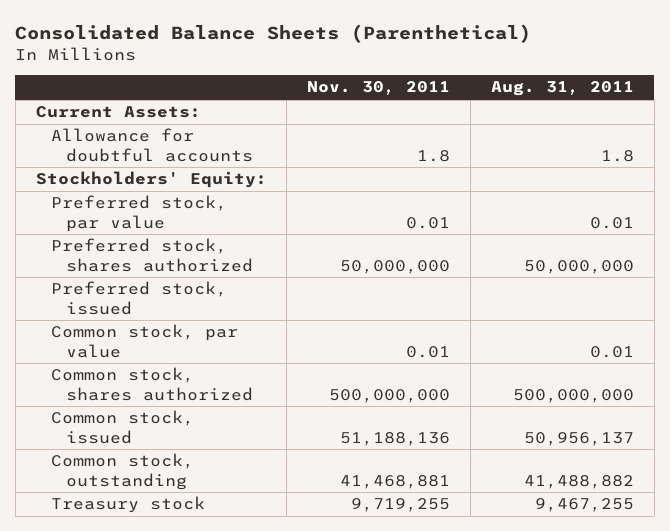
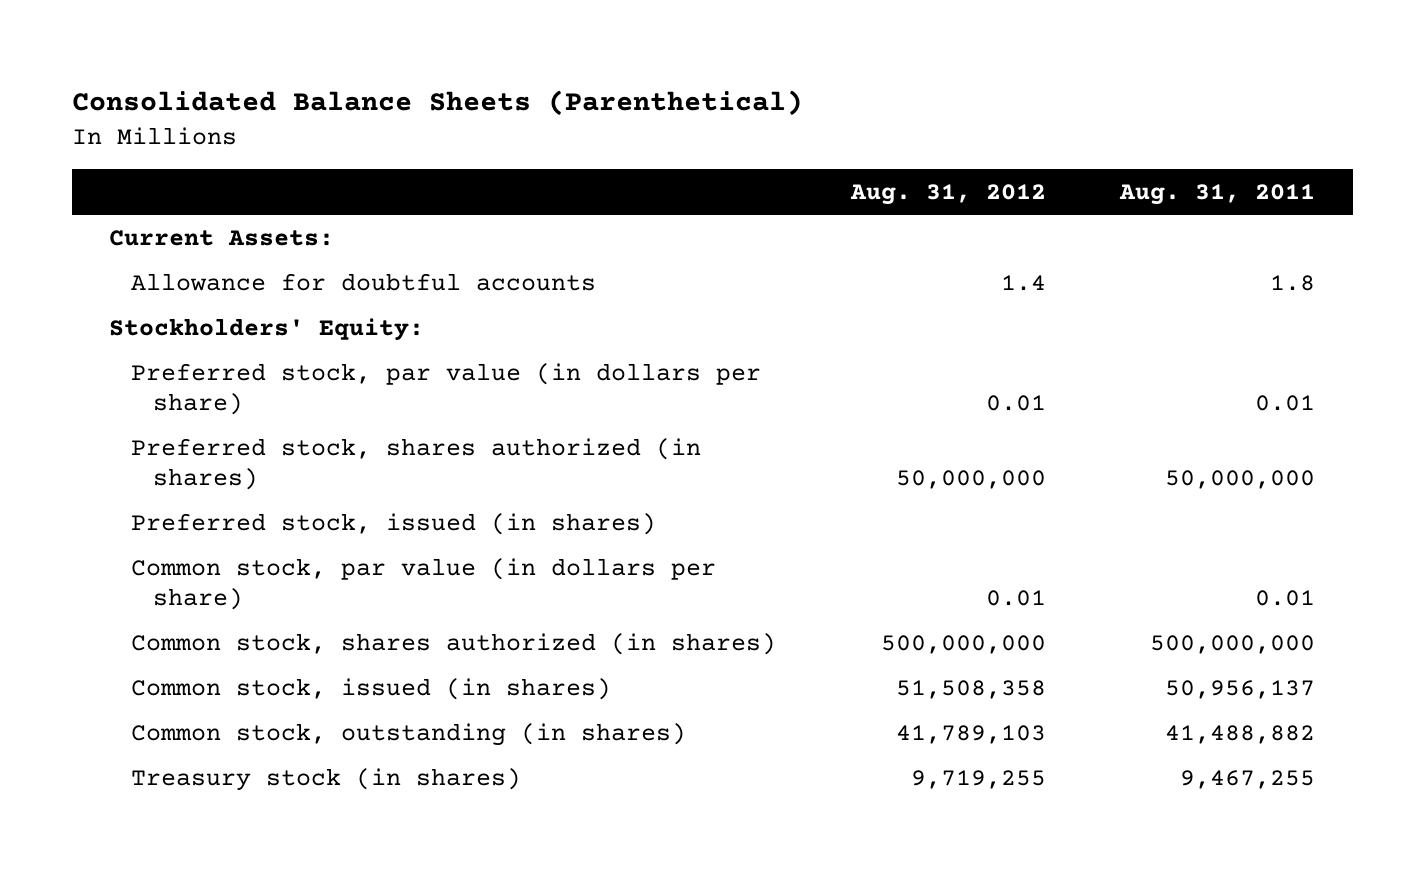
- | Nov. 30, 2011 | Aug. 31, 2011
+ | Aug. 31, 2012 | Aug. 31, 2011
- Preferred stock, par value | 0.01 | 0.01
- Preferred stock, shares authorized | 50,000,000 | 50,000,000
- Preferred stock, issued
- Common stock, par value | 0.01 | 0.01
- Common stock, shares authorized | 500,000,000 | 500,000,000
- Common stock, issued | 51,188,136 | 50,956,137
- Common stock, outstanding | 41,468,881 | 41,488,882
- Treasury stock | 9,719,255 | 9,467,255
+ Preferred stock, par value (in dollars per share) | 0.01 | 0.01
+ Preferred stock, shares authorized (in shares) | 50,000,000 | 50,000,000
+ Preferred stock, issued (in shares)
+ Common stock, par value (in dollars per share) | 0.01 | 0.01
+ Common stock, shares authorized (in shares) | 500,000,000 | 500,000,000
+ Common stock, issued (in shares) | 51,508,358 | 50,956,137
+ Common stock, outstanding (in shares) | 41,789,103 | 41,488,882
+ Treasury stock (in shares) | 9,719,255 | 9,467,255

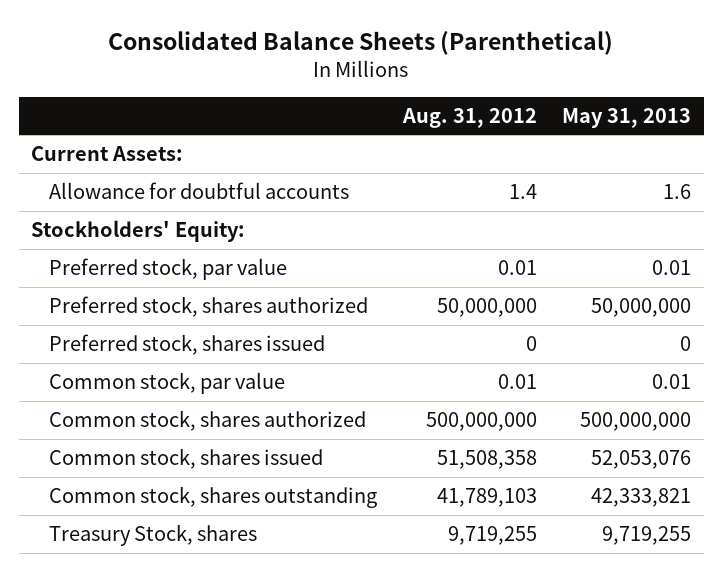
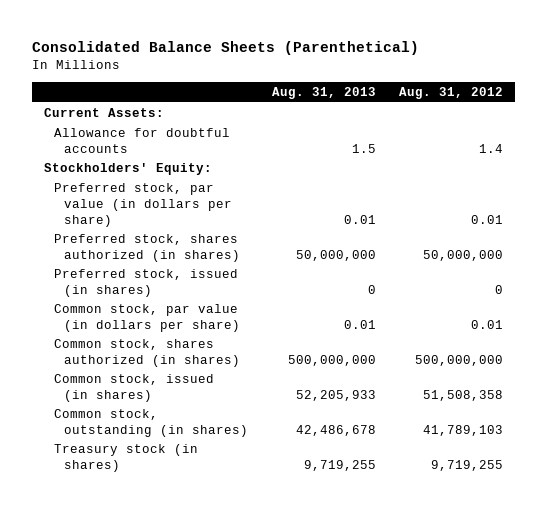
- | Aug. 31, 2012 | May 31, 2013
+ | Aug. 31, 2013 | Aug. 31, 2012
- Preferred stock, par value | 0.01 | 0.01
- Preferred stock, shares authorized | 50,000,000 | 50,000,000
- Preferred stock, shares issued | 0 | 0
- Common stock, par value | 0.01 | 0.01
- Common stock, shares authorized | 500,000,000 | 500,000,000
- Common stock, shares issued | 51,508,358 | 52,053,076
- Common stock, shares outstanding | 41,789,103 | 42,333,821
- Treasury Stock, shares | 9,719,255 | 9,719,255
+ Preferred stock, par value (in dollars per share) | 0.01 | 0.01
+ Preferred stock, shares authorized (in shares) | 50,000,000 | 50,000,000
+ Preferred stock, issued (in shares) | 0 | 0
+ Common stock, par value (in dollars per share) | 0.01 | 0.01
+ Common stock, shares authorized (in shares) | 500,000,000 | 500,000,000
+ Common stock, issued (in shares) | 52,205,933 | 51,508,358
+ Common stock, outstanding (in shares) | 42,486,678 | 41,789,103
+ Treasury stock (in shares) | 9,719,255 | 9,719,255

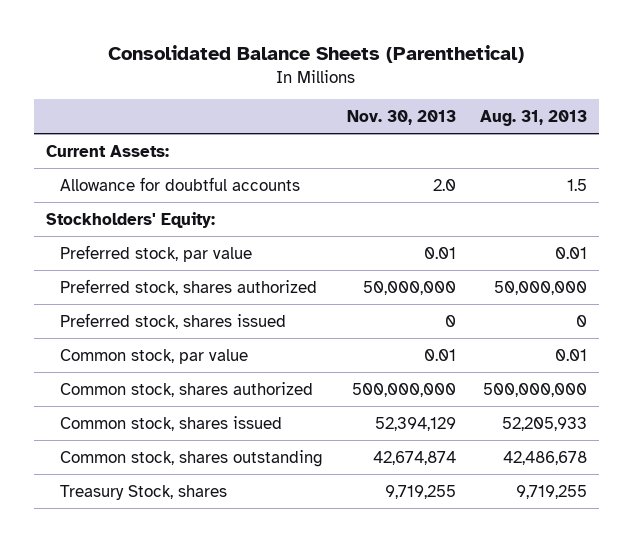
- | Aug. 31, 2013 | Aug. 31, 2012
+ | Nov. 30, 2013 | Aug. 31, 2013
- Preferred stock, par value (in dollars per share) | 0.01 | 0.01
- Preferred stock, shares authorized (in shares) | 50,000,000 | 50,000,000
- Preferred stock, issued (in shares) | 0 | 0
- Common stock, par value (in dollars per share) | 0.01 | 0.01
- Common stock, shares authorized (in shares) | 500,000,000 | 500,000,000
- Common stock, issued (in shares) | 52,205,933 | 51,508,358
- Common stock, outstanding (in shares) | 42,486,678 | 41,789,103
- Treasury stock (in shares) | 9,719,255 | 9,719,255
+ Preferred stock, par value | 0.01 | 0.01
+ Preferred stock, shares authorized | 50,000,000 | 50,000,000
+ Preferred stock, shares issued | 0 | 0
+ Common stock, par value | 0.01 | 0.01
+ Common stock, shares authorized | 500,000,000 | 500,000,000
+ Common stock, shares issued | 52,394,129 | 52,205,933
+ Common stock, shares outstanding | 42,674,874 | 42,486,678
+ Treasury Stock, shares | 9,719,255 | 9,719,255

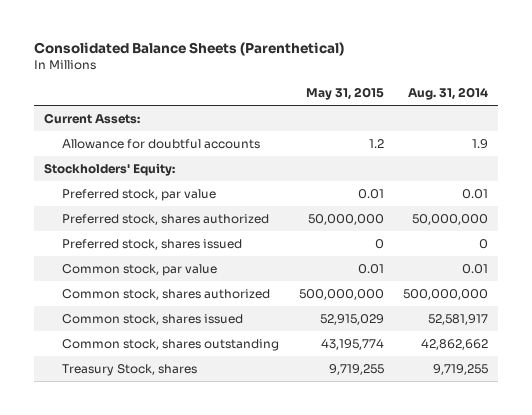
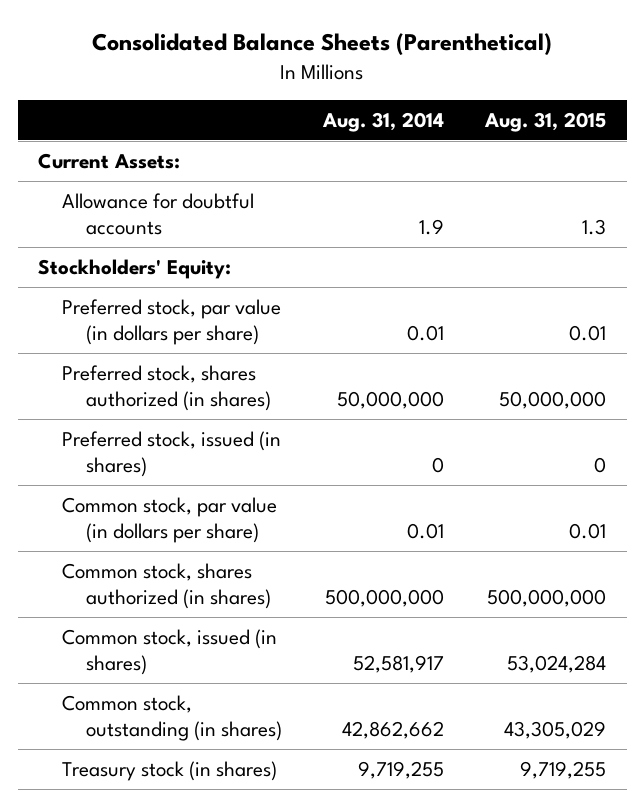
- | May 31, 2015 | Aug. 31, 2014
+ | Aug. 31, 2014 | Aug. 31, 2015
- Preferred stock, par value | 0.01 | 0.01
- Preferred stock, shares authorized | 50,000,000 | 50,000,000
- Preferred stock, shares issued | 0 | 0
- Common stock, par value | 0.01 | 0.01
- Common stock, shares authorized | 500,000,000 | 500,000,000
- Common stock, shares issued | 52,915,029 | 52,581,917
- Common stock, shares outstanding | 43,195,774 | 42,862,662
- Treasury Stock, shares | 9,719,255 | 9,719,255
+ Preferred stock, par value (in dollars per share) | 0.01 | 0.01
+ Preferred stock, shares authorized (in shares) | 50,000,000 | 50,000,000
+ Preferred stock, issued (in shares) | 0 | 0
+ Common stock, par value (in dollars per share) | 0.01 | 0.01
+ Common stock, shares authorized (in shares) | 500,000,000 | 500,000,000
+ Common stock, issued (in shares) | 52,581,917 | 53,024,284
+ Common stock, outstanding (in shares) | 42,862,662 | 43,305,029
+ Treasury stock (in shares) | 9,719,255 | 9,719,255

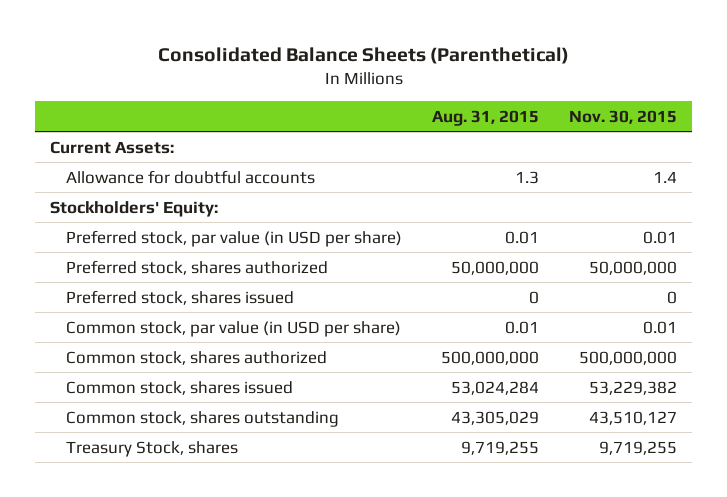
- | Aug. 31, 2014 | Aug. 31, 2015
+ | Aug. 31, 2015 | Nov. 30, 2015
- Preferred stock, par value (in dollars per share) | 0.01 | 0.01
- Preferred stock, shares authorized (in shares) | 50,000,000 | 50,000,000
- Preferred stock, issued (in shares) | 0 | 0
- Common stock, par value (in dollars per share) | 0.01 | 0.01
- Common stock, shares authorized (in shares) | 500,000,000 | 500,000,000
- Common stock, issued (in shares) | 52,581,917 | 53,024,284
- Common stock, outstanding (in shares) | 42,862,662 | 43,305,029
- Treasury stock (in shares) | 9,719,255 | 9,719,255
+ Preferred stock, par value (in USD per share) | 0.01 | 0.01
+ Preferred stock, shares authorized | 50,000,000 | 50,000,000
+ Preferred stock, shares issued | 0 | 0
+ Common stock, par value (in USD per share) | 0.01 | 0.01
+ Common stock, shares authorized | 500,000,000 | 500,000,000
+ Common stock, shares issued | 53,024,284 | 53,229,382
+ Common stock, shares outstanding | 43,305,029 | 43,510,127
+ Treasury Stock, shares | 9,719,255 | 9,719,255

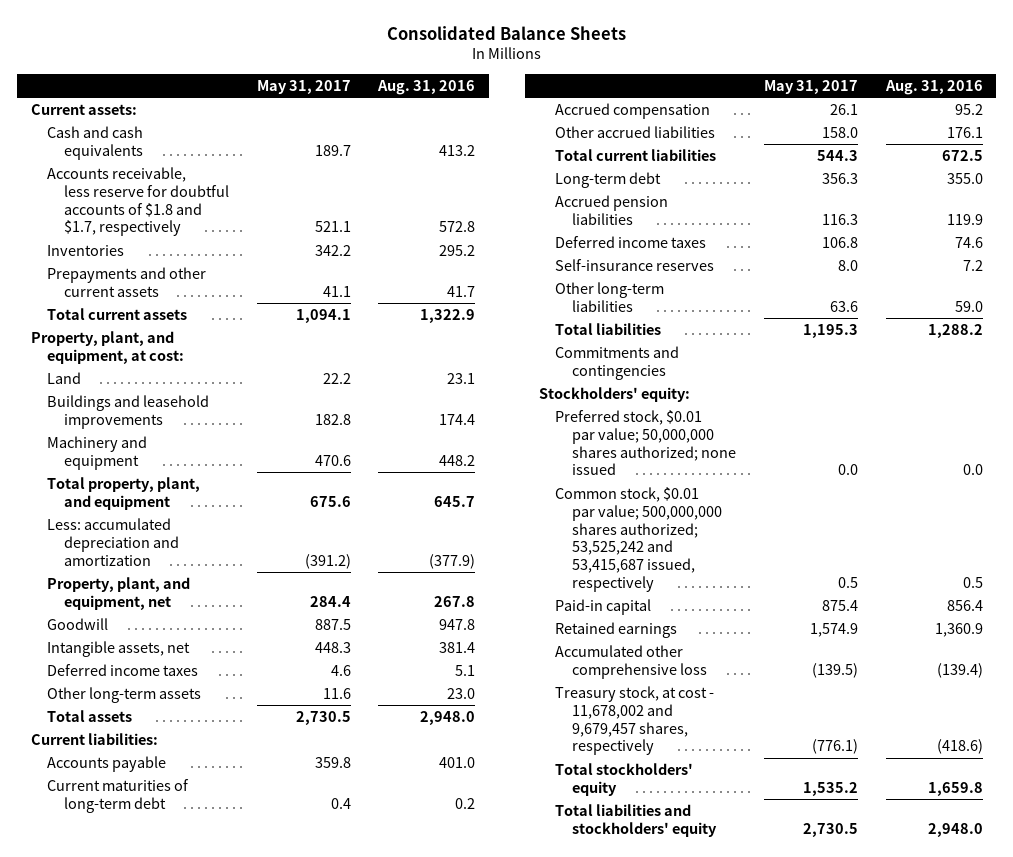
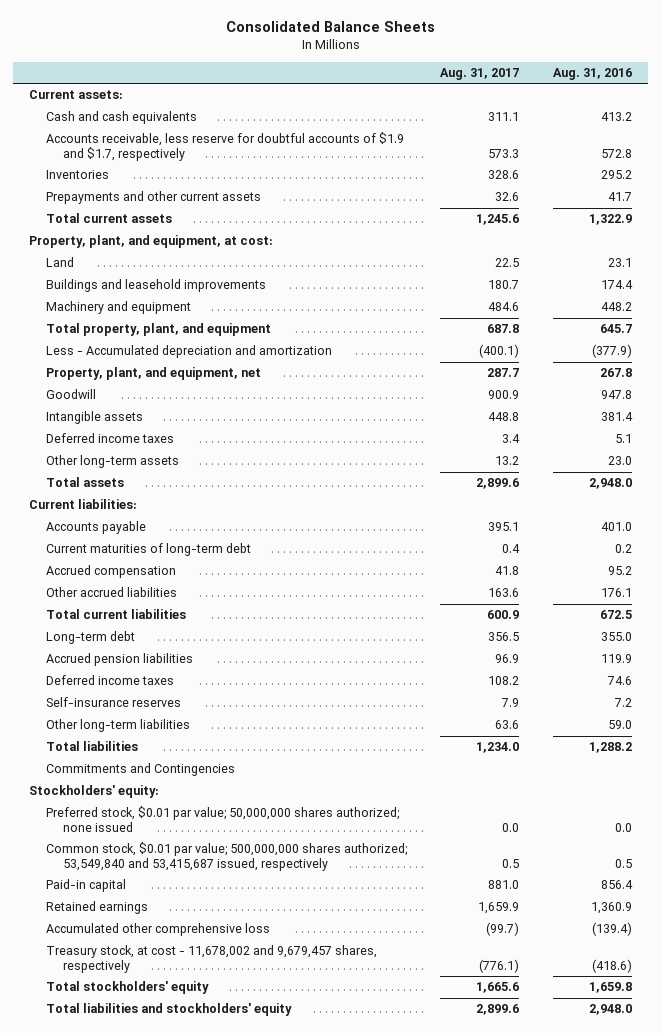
- | May 31, 2017 | Aug. 31, 2016
+ | Aug. 31, 2017 | Aug. 31, 2016
- Accounts receivable, less reserve for doubtful accounts of $1.8 and $1.7, respectively | 521.1 | 572.8
+ Accounts receivable, less reserve for doubtful accounts of $1.9 and $1.7, respectively | 573.3 | 572.8
- Less: accumulated depreciation and amortization | (391.2) | (377.9)
+ Less - Accumulated depreciation and amortization | (400.1) | (377.9)
- Intangible assets, net | 448.3 | 381.4
+ Intangible assets | 448.8 | 381.4
- Commitments and contingencies
+ Commitments and Contingencies
- Common stock, $0.01 par value; 500,000,000 shares authorized; 53,525,242 and 53,415,687 issued, respectively | 0.5 | 0.5
+ Common stock, $0.01 par value; 500,000,000 shares authorized; 53,549,840 and 53,415,687 issued, respectively | 0.5 | 0.5

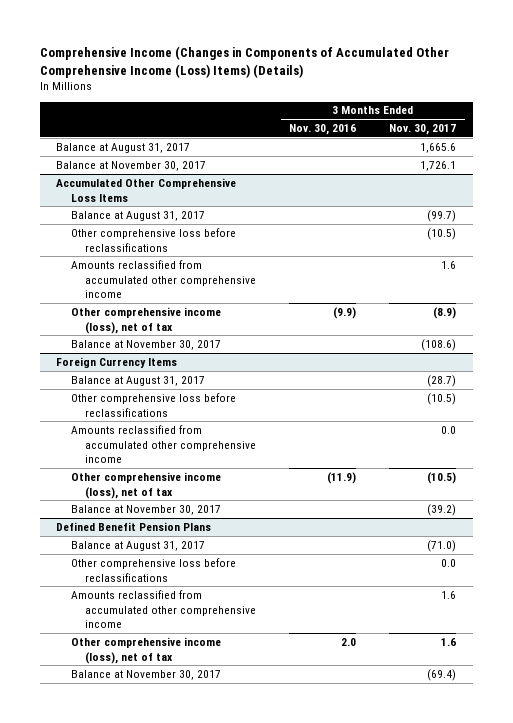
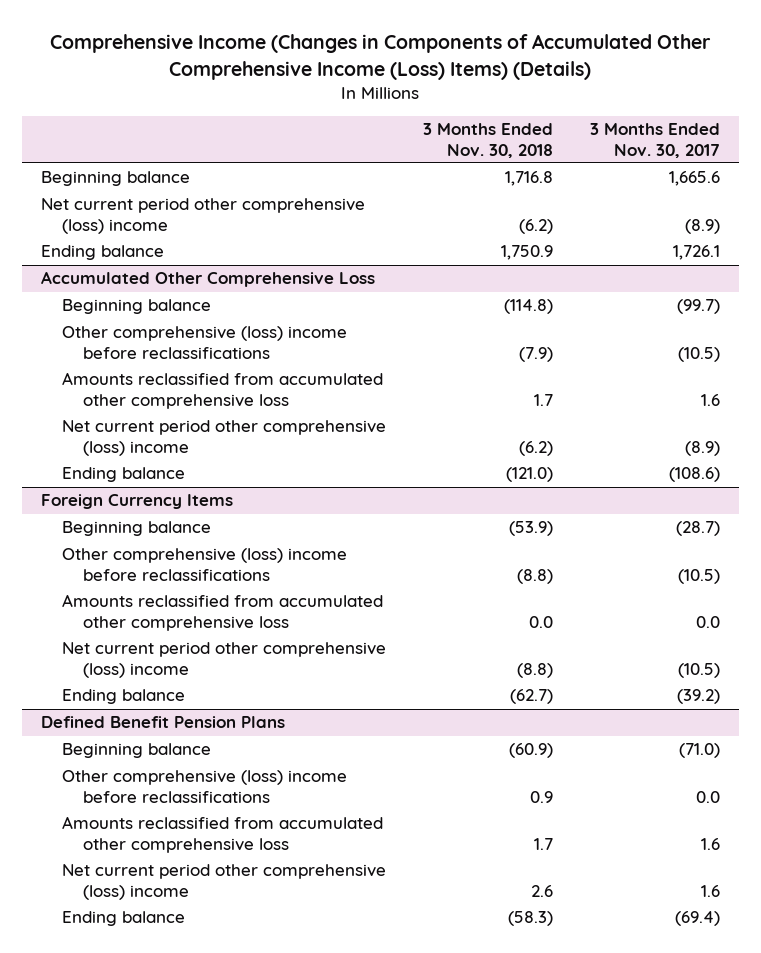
- | 3 Months Ended Nov. 30, 2016 | 3 Months Ended Nov. 30, 2017
+ | 3 Months Ended Nov. 30, 2018 | 3 Months Ended Nov. 30, 2017
- Balance at August 31, 2017 | | 1,665.6
- Balance at November 30, 2017 | | 1,726.1
- Accumulated Other Comprehensive Loss Items
- Balance at August 31, 2017 | | (99.7)
- Other comprehensive loss before reclassifications | | (10.5)
- Amounts reclassified from accumulated other comprehensive income | | 1.6
- Other comprehensive income (loss), net of tax | (9.9) | (8.9)
- Balance at November 30, 2017 | | (108.6)
+ Beginning balance | 1,716.8 | 1,665.6
+ Net current period other comprehensive (loss) income | (6.2) | (8.9)
+ Ending balance | 1,750.9 | 1,726.1
+ Accumulated Other Comprehensive Loss
+ Beginning balance | (114.8) | (99.7)
+ Other comprehensive (loss) income before reclassifications | (7.9) | (10.5)
+ Amounts reclassified from accumulated other comprehensive loss | 1.7 | 1.6
+ Net current period other comprehensive (loss) income | (6.2) | (8.9)
+ Ending balance | (121.0) | (108.6)
@ Foreign Currency Items
- Balance at August 31, 2017 | | (28.7)
- Other comprehensive loss before reclassifications | | (10.5)
- Amounts reclassified from accumulated other comprehensive income | | 0.0
- Other comprehensive income (loss), net of tax | (11.9) | (10.5)
- Balance at November 30, 2017 | | (39.2)
+ Beginning balance | (53.9) | (28.7)
+ Other comprehensive (loss) income before reclassifications | (8.8) | (10.5)
+ Amounts reclassified from accumulated other comprehensive loss | 0.0 | 0.0
+ Net current period other comprehensive (loss) income | (8.8) | (10.5)
+ Ending balance | (62.7) | (39.2)
@ Defined Benefit Pension Plans
- Balance at August 31, 2017 | | (71.0)
- Other comprehensive loss before reclassifications | | 0.0
- Amounts reclassified from accumulated other comprehensive income | | 1.6
- Other comprehensive income (loss), net of tax | 2.0 | 1.6
- Balance at November 30, 2017 | | (69.4)
+ Beginning balance | (60.9) | (71.0)
+ Other comprehensive (loss) income before reclassifications | 0.9 | 0.0
+ Amounts reclassified from accumulated other comprehensive loss | 1.7 | 1.6
+ Net current period other comprehensive (loss) income | 2.6 | 1.6
+ Ending balance | (58.3) | (69.4)

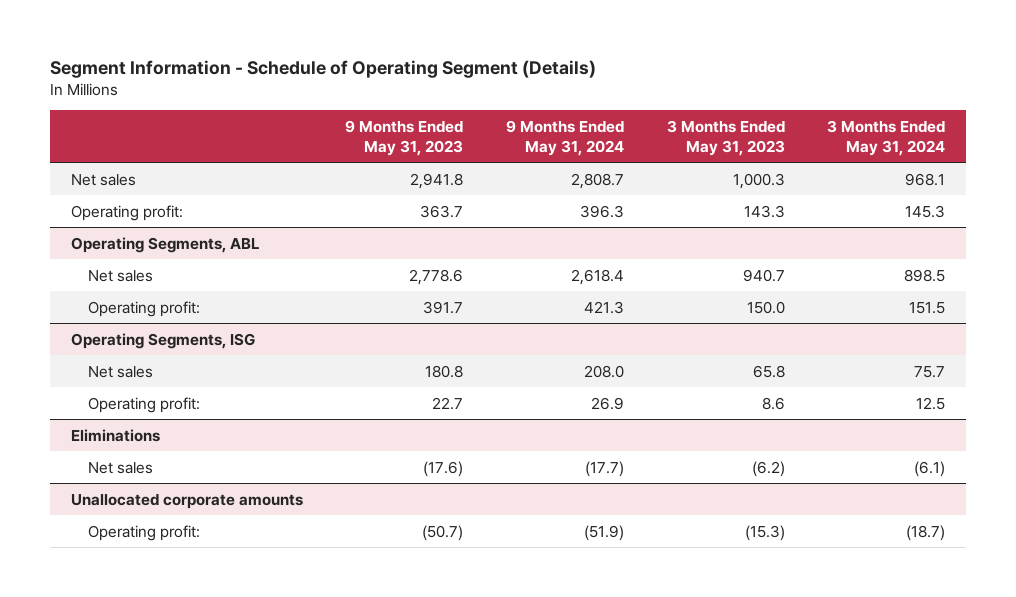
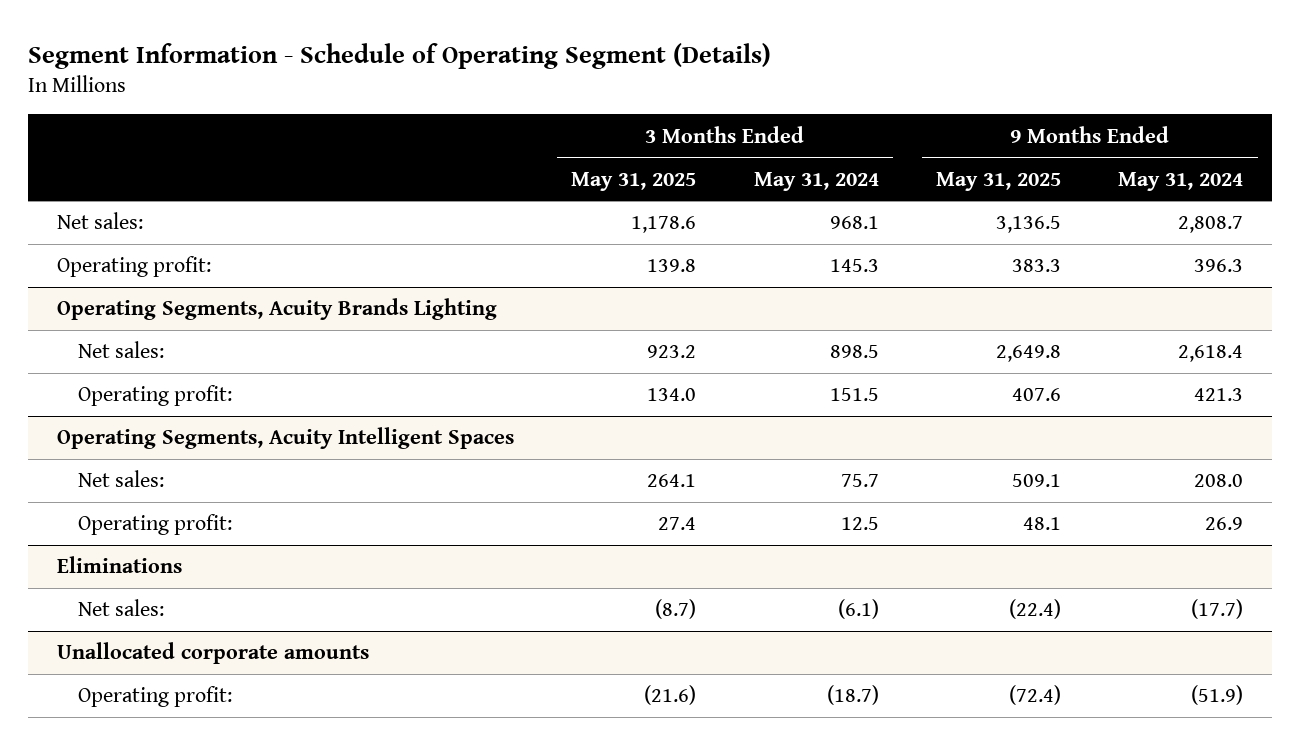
- | 9 Months Ended May 31, 2023 | 9 Months Ended May 31, 2024 | 3 Months Ended May 31, 2023 | 3 Months Ended May 31, 2024
+ | 3 Months Ended May 31, 2025 | 3 Months Ended May 31, 2024 | 9 Months Ended May 31, 2025 | 9 Months Ended May 31, 2024
- Net sales | 2,941.8 | 2,808.7 | 1,000.3 | 968.1
+ Net sales: | 1,178.6 | 968.1 | 3,136.5 | 2,808.7
- Operating Segments, ABL
- Net sales | 2,778.6 | 2,618.4 | 940.7 | 898.5
+ Operating Segments, Acuity Brands Lighting
+ Net sales: | 923.2 | 898.5 | 2,649.8 | 2,618.4
- Operating Segments, ISG
- Net sales | 180.8 | 208.0 | 65.8 | 75.7
+ Operating Segments, Acuity Intelligent Spaces
+ Net sales: | 264.1 | 75.7 | 509.1 | 208.0
@ Eliminations
- Net sales | (17.6) | (17.7) | (6.2) | (6.1)
+ Net sales: | (8.7) | (6.1) | (22.4) | (17.7)

